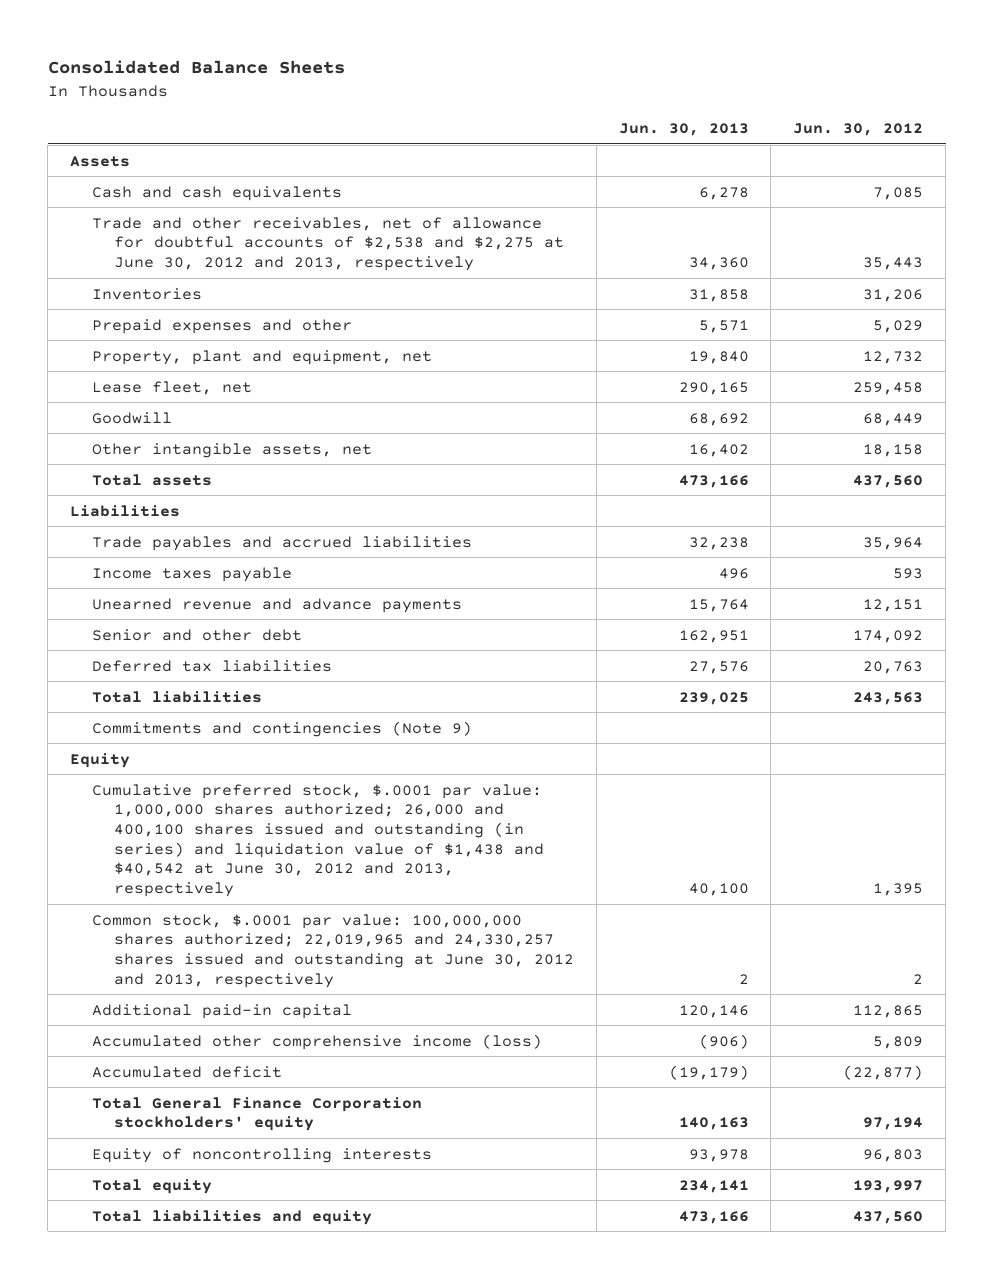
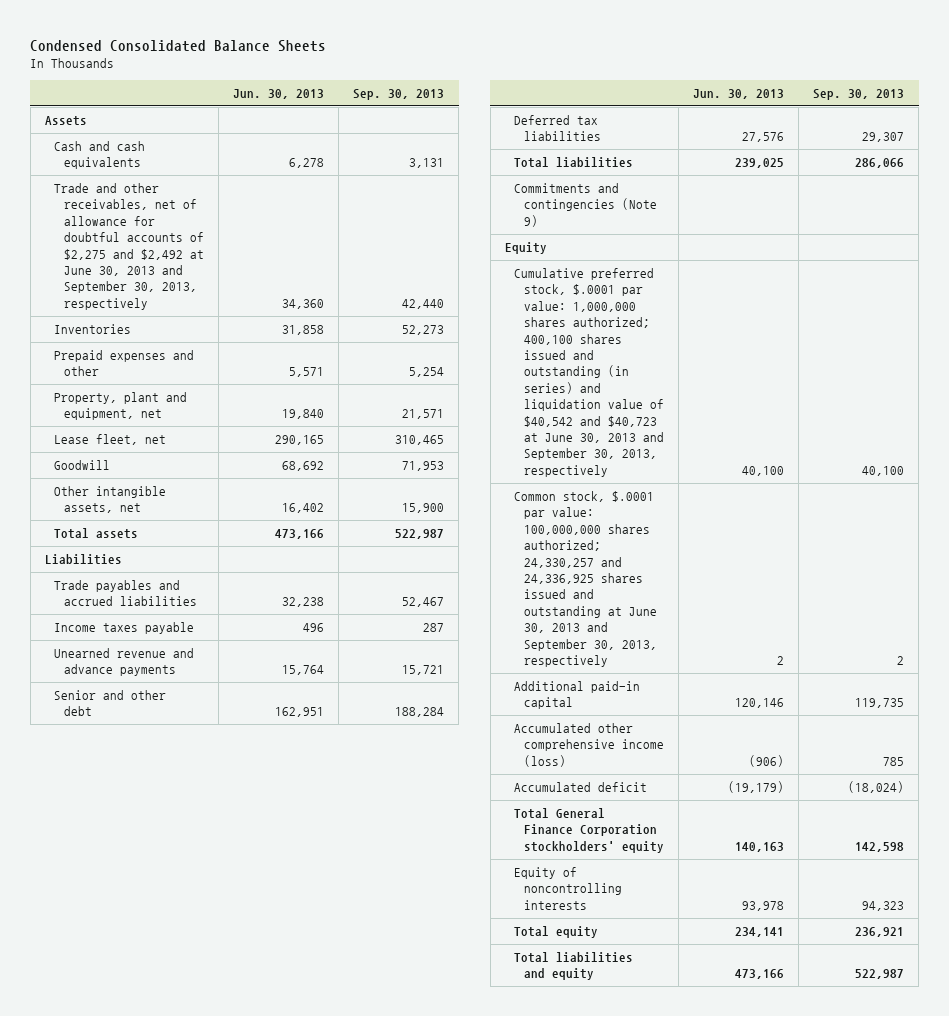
- Consolidated Balance Sheets
+ Condensed Consolidated Balance Sheets
- | Jun. 30, 2013 | Jun. 30, 2012
+ | Jun. 30, 2013 | Sep. 30, 2013
- Trade and other receivables, net of allowance for doubtful accounts of $2,538 and $2,275 at June 30, 2012 and 2013, respectively | 34,360 | 35,443
+ Trade and other receivables, net of allowance for doubtful accounts of $2,275 and $2,492 at June 30, 2013 and September 30, 2013, respectively | 34,360 | 42,440
- Cumulative preferred stock, $.0001 par value: 1,000,000 shares authorized; 26,000 and 400,100 shares issued and outstanding (in series) and liquidation value of $1,438 and $40,542 at June 30, 2012 and 2013, respectively | 40,100 | 1,395
- Common stock, $.0001 par value: 100,000,000 shares authorized; 22,019,965 and 24,330,257 shares issued and outstanding at June 30, 2012 and 2013, respectively | 2 | 2
+ Cumulative preferred stock, $.0001 par value: 1,000,000 shares authorized; 400,100 shares issued and outstanding (in series) and liquidation value of $40,542 and $40,723 at June 30, 2013 and September 30, 2013, respectively | 40,100 | 40,100
+ Common stock, $.0001 par value: 100,000,000 shares authorized; 24,330,257 and 24,336,925 shares issued and outstanding at June 30, 2013 and September 30, 2013, respectively | 2 | 2

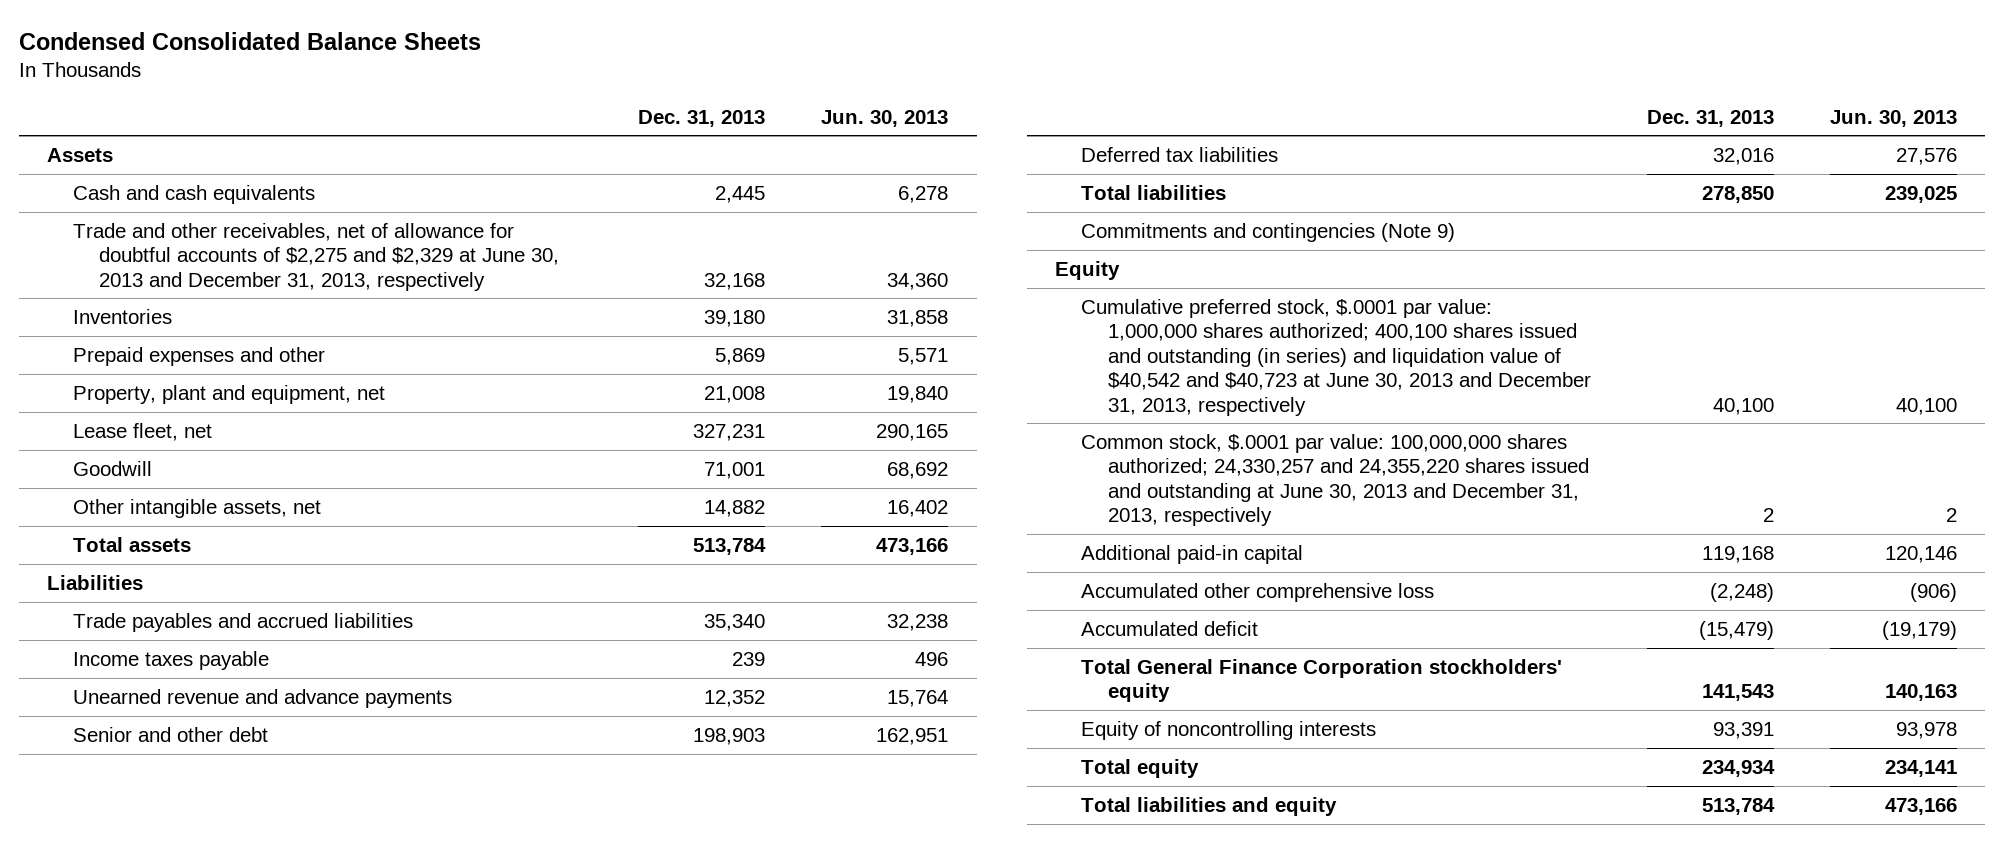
- | Jun. 30, 2013 | Sep. 30, 2013
+ | Dec. 31, 2013 | Jun. 30, 2013
- Trade and other receivables, net of allowance for doubtful accounts of $2,275 and $2,492 at June 30, 2013 and September 30, 2013, respectively | 34,360 | 42,440
+ Trade and other receivables, net of allowance for doubtful accounts of $2,275 and $2,329 at June 30, 2013 and December 31, 2013, respectively | 32,168 | 34,360
- Cumulative preferred stock, $.0001 par value: 1,000,000 shares authorized; 400,100 shares issued and outstanding (in series) and liquidation value of $40,542 and $40,723 at June 30, 2013 and September 30, 2013, respectively | 40,100 | 40,100
- Common stock, $.0001 par value: 100,000,000 shares authorized; 24,330,257 and 24,336,925 shares issued and outstanding at June 30, 2013 and September 30, 2013, respectively | 2 | 2
+ Cumulative preferred stock, $.0001 par value: 1,000,000 shares authorized; 400,100 shares issued and outstanding (in series) and liquidation value of $40,542 and $40,723 at June 30, 2013 and December 31, 2013, respectively | 40,100 | 40,100
+ Common stock, $.0001 par value: 100,000,000 shares authorized; 24,330,257 and 24,355,220 shares issued and outstanding at June 30, 2013 and December 31, 2013, respectively | 2 | 2
- Accumulated other comprehensive income (loss) | (906) | 785
+ Accumulated other comprehensive loss | (2,248) | (906)

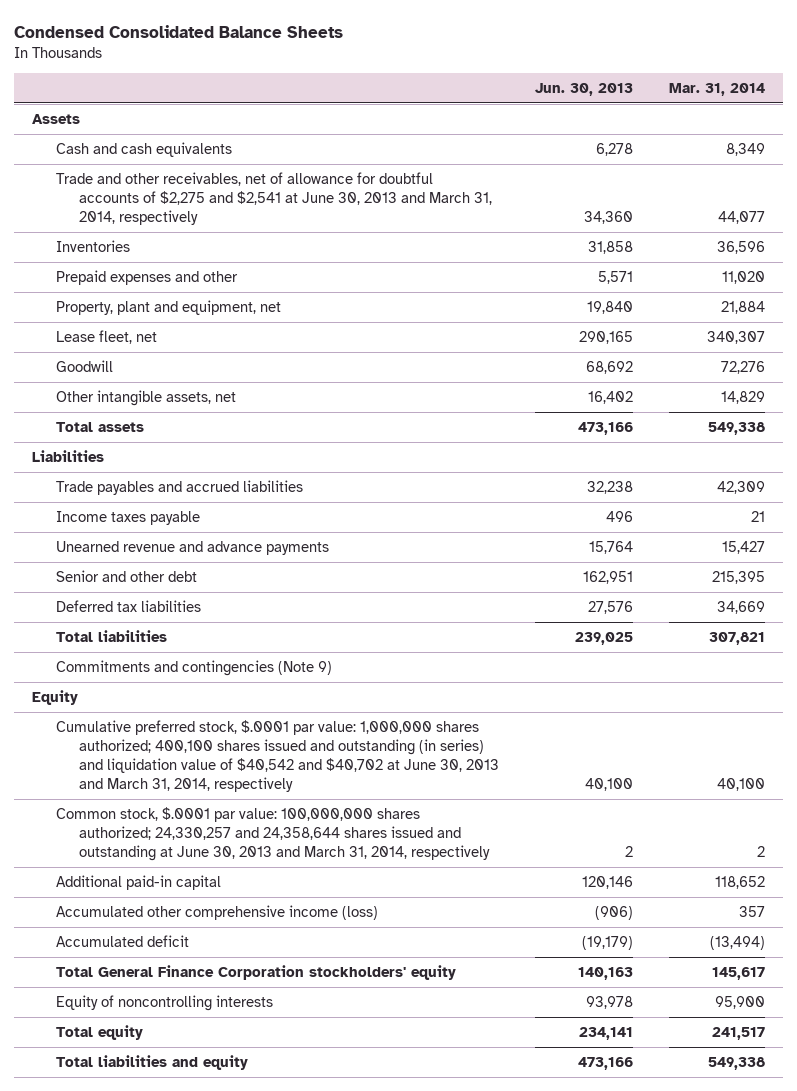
- | Dec. 31, 2013 | Jun. 30, 2013
+ | Jun. 30, 2013 | Mar. 31, 2014
- Trade and other receivables, net of allowance for doubtful accounts of $2,275 and $2,329 at June 30, 2013 and December 31, 2013, respectively | 32,168 | 34,360
+ Trade and other receivables, net of allowance for doubtful accounts of $2,275 and $2,541 at June 30, 2013 and March 31, 2014, respectively | 34,360 | 44,077
- Cumulative preferred stock, $.0001 par value: 1,000,000 shares authorized; 400,100 shares issued and outstanding (in series) and liquidation value of $40,542 and $40,723 at June 30, 2013 and December 31, 2013, respectively | 40,100 | 40,100
- Common stock, $.0001 par value: 100,000,000 shares authorized; 24,330,257 and 24,355,220 shares issued and outstanding at June 30, 2013 and December 31, 2013, respectively | 2 | 2
+ Cumulative preferred stock, $.0001 par value: 1,000,000 shares authorized; 400,100 shares issued and outstanding (in series) and liquidation value of $40,542 and $40,702 at June 30, 2013 and March 31, 2014, respectively | 40,100 | 40,100
+ Common stock, $.0001 par value: 100,000,000 shares authorized; 24,330,257 and 24,358,644 shares issued and outstanding at June 30, 2013 and March 31, 2014, respectively | 2 | 2
- Accumulated other comprehensive loss | (2,248) | (906)
+ Accumulated other comprehensive income (loss) | (906) | 357

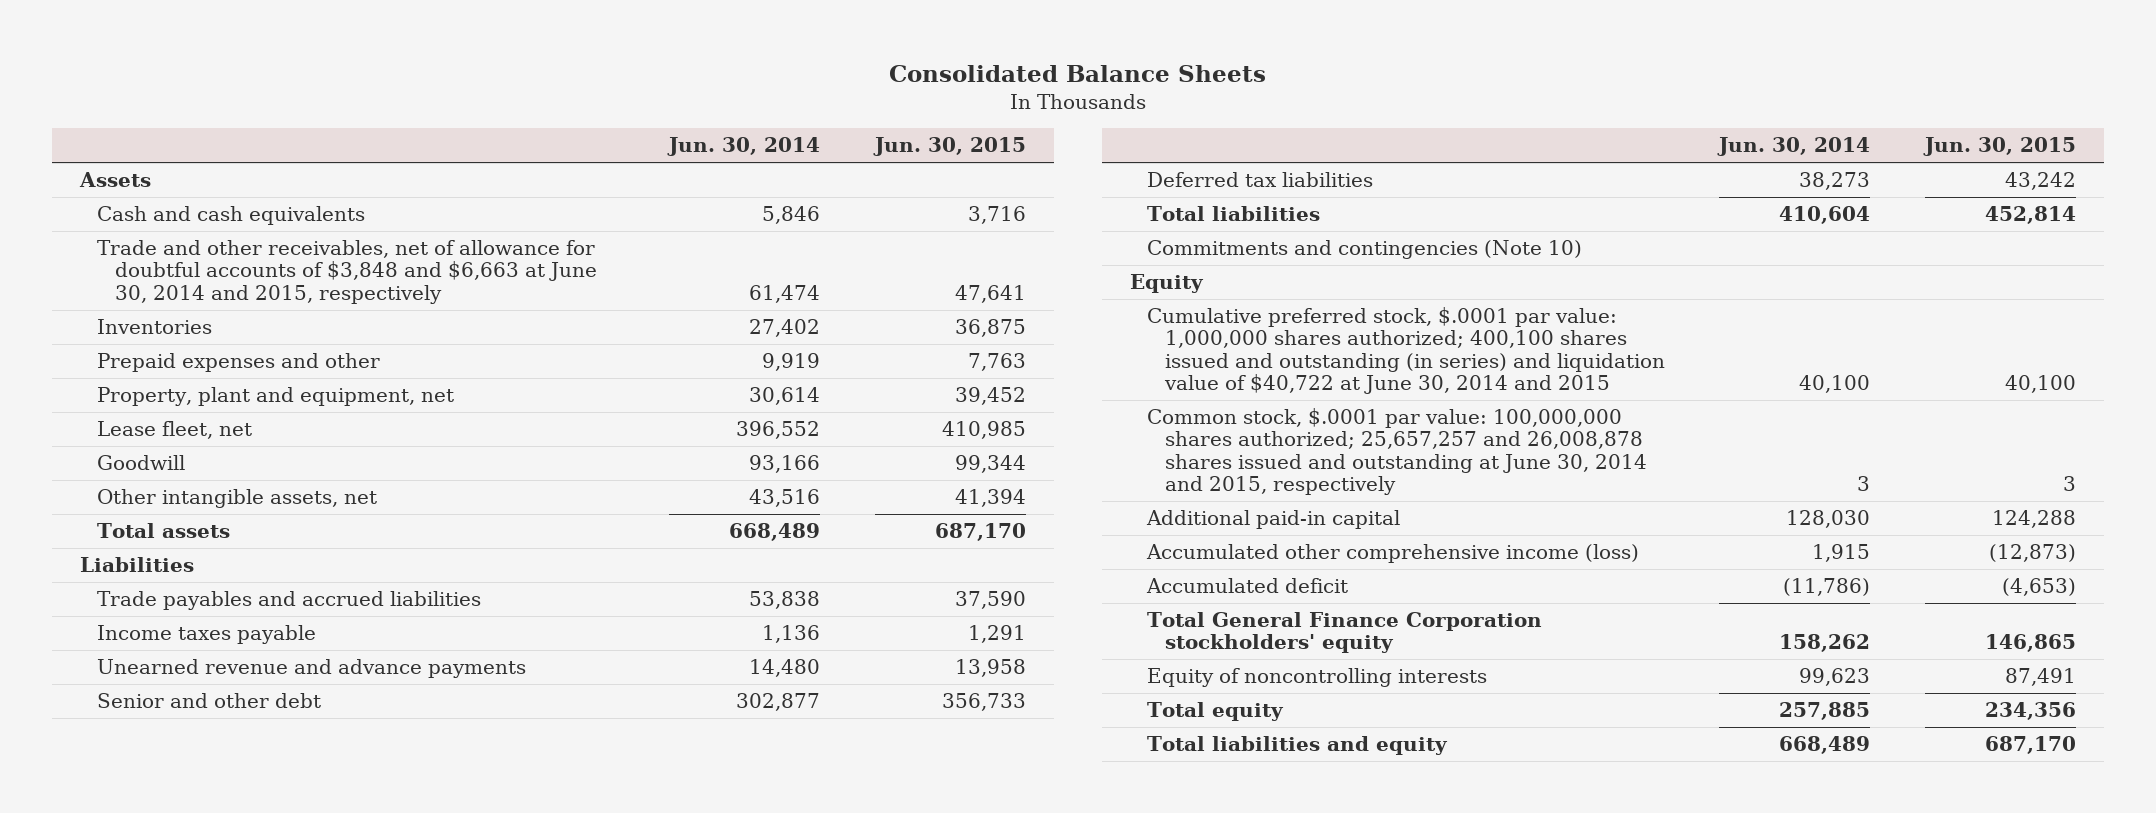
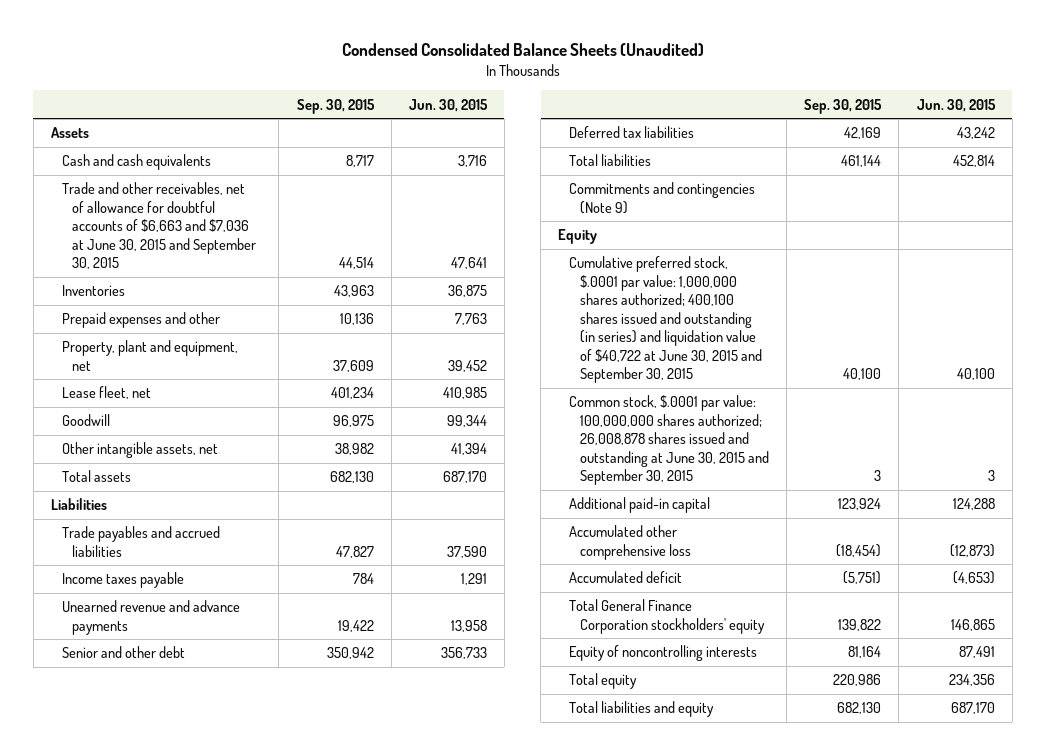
- Consolidated Balance Sheets
+ Condensed Consolidated Balance Sheets (Unaudited)
- | Jun. 30, 2014 | Jun. 30, 2015
+ | Sep. 30, 2015 | Jun. 30, 2015
- Trade and other receivables, net of allowance for doubtful accounts of $3,848 and $6,663 at June 30, 2014 and 2015, respectively | 61,474 | 47,641
+ Trade and other receivables, net of allowance for doubtful accounts of $6,663 and $7,036 at June 30, 2015 and September 30, 2015 | 44,514 | 47,641
- Commitments and contingencies (Note 10)
+ Commitments and contingencies (Note 9)
- Cumulative preferred stock, $.0001 par value: 1,000,000 shares authorized; 400,100 shares issued and outstanding (in series) and liquidation value of $40,722 at June 30, 2014 and 2015 | 40,100 | 40,100
- Common stock, $.0001 par value: 100,000,000 shares authorized; 25,657,257 and 26,008,878 shares issued and outstanding at June 30, 2014 and 2015, respectively | 3 | 3
+ Cumulative preferred stock, $.0001 par value: 1,000,000 shares authorized; 400,100 shares issued and outstanding (in series) and liquidation value of $40,722 at June 30, 2015 and September 30, 2015 | 40,100 | 40,100
+ Common stock, $.0001 par value: 100,000,000 shares authorized; 26,008,878 shares issued and outstanding at June 30, 2015 and September 30, 2015 | 3 | 3
- Accumulated other comprehensive income (loss) | 1,915 | (12,873)
+ Accumulated other comprehensive loss | (18,454) | (12,873)

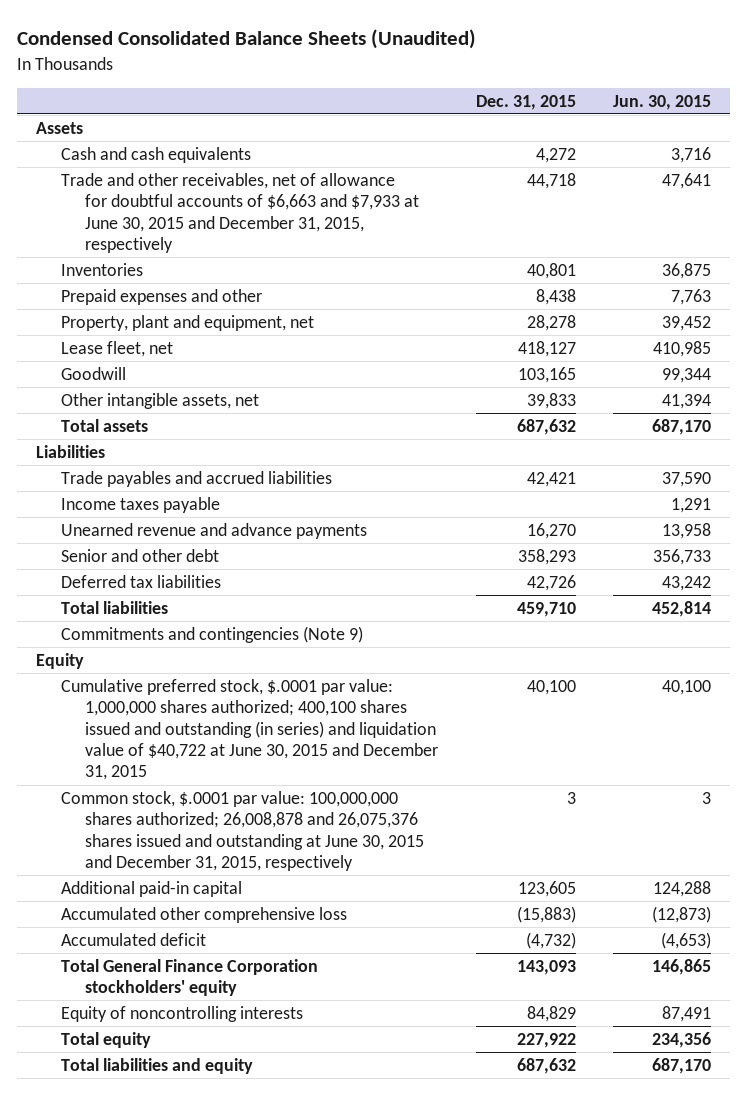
- | Sep. 30, 2015 | Jun. 30, 2015
+ | Dec. 31, 2015 | Jun. 30, 2015
- Trade and other receivables, net of allowance for doubtful accounts of $6,663 and $7,036 at June 30, 2015 and September 30, 2015 | 44,514 | 47,641
+ Trade and other receivables, net of allowance for doubtful accounts of $6,663 and $7,933 at June 30, 2015 and December 31, 2015, respectively | 44,718 | 47,641
- Cumulative preferred stock, $.0001 par value: 1,000,000 shares authorized; 400,100 shares issued and outstanding (in series) and liquidation value of $40,722 at June 30, 2015 and September 30, 2015 | 40,100 | 40,100
- Common stock, $.0001 par value: 100,000,000 shares authorized; 26,008,878 shares issued and outstanding at June 30, 2015 and September 30, 2015 | 3 | 3
+ Cumulative preferred stock, $.0001 par value: 1,000,000 shares authorized; 400,100 shares issued and outstanding (in series) and liquidation value of $40,722 at June 30, 2015 and December 31, 2015 | 40,100 | 40,100
+ Common stock, $.0001 par value: 100,000,000 shares authorized; 26,008,878 and 26,075,376 shares issued and outstanding at June 30, 2015 and December 31, 2015, respectively | 3 | 3

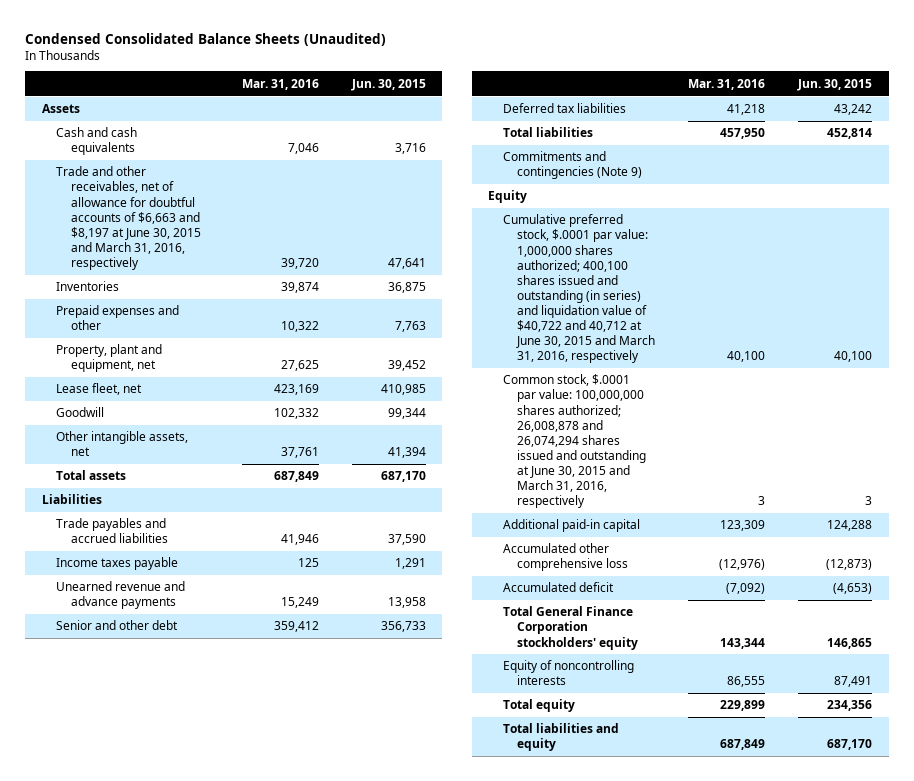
- | Dec. 31, 2015 | Jun. 30, 2015
+ | Mar. 31, 2016 | Jun. 30, 2015
- Trade and other receivables, net of allowance for doubtful accounts of $6,663 and $7,933 at June 30, 2015 and December 31, 2015, respectively | 44,718 | 47,641
+ Trade and other receivables, net of allowance for doubtful accounts of $6,663 and $8,197 at June 30, 2015 and March 31, 2016, respectively | 39,720 | 47,641
- Cumulative preferred stock, $.0001 par value: 1,000,000 shares authorized; 400,100 shares issued and outstanding (in series) and liquidation value of $40,722 at June 30, 2015 and December 31, 2015 | 40,100 | 40,100
- Common stock, $.0001 par value: 100,000,000 shares authorized; 26,008,878 and 26,075,376 shares issued and outstanding at June 30, 2015 and December 31, 2015, respectively | 3 | 3
+ Cumulative preferred stock, $.0001 par value: 1,000,000 shares authorized; 400,100 shares issued and outstanding (in series) and liquidation value of $40,722 and 40,712 at June 30, 2015 and March 31, 2016, respectively | 40,100 | 40,100
+ Common stock, $.0001 par value: 100,000,000 shares authorized; 26,008,878 and 26,074,294 shares issued and outstanding at June 30, 2015 and March 31, 2016, respectively | 3 | 3

